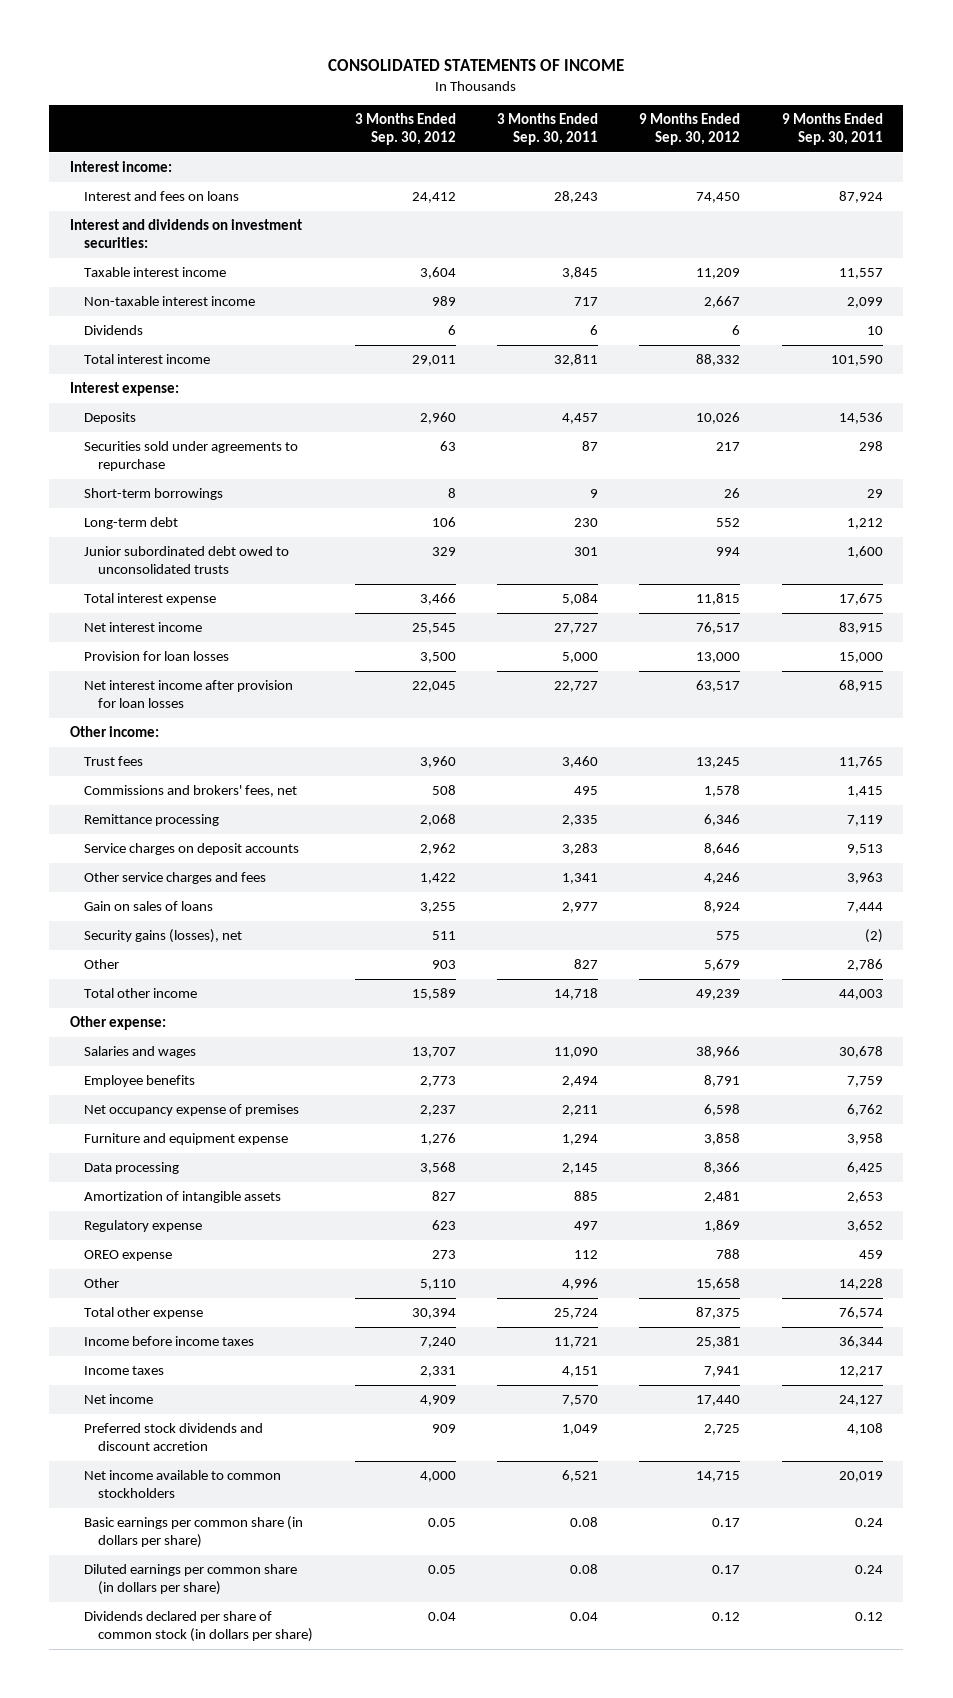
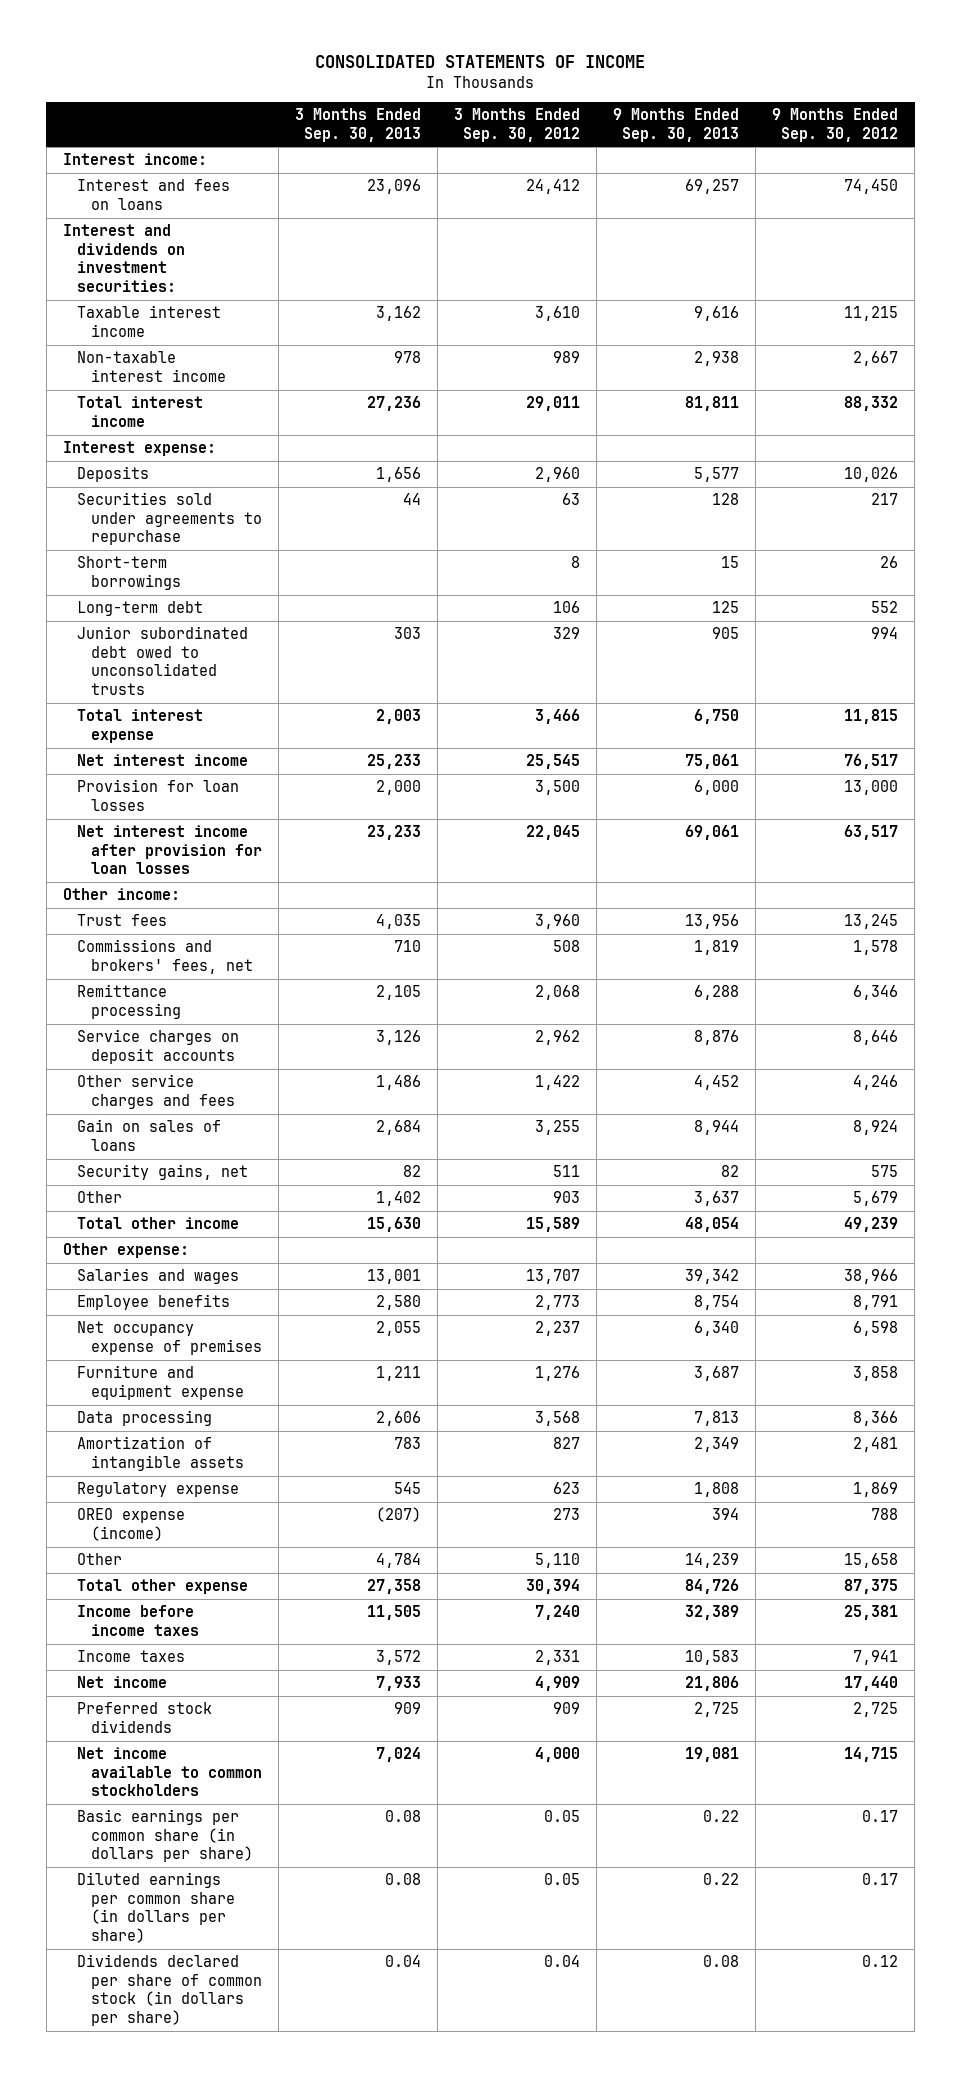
- | 3 Months Ended Sep. 30, 2012 | 3 Months Ended Sep. 30, 2011 | 9 Months Ended Sep. 30, 2012 | 9 Months Ended Sep. 30, 2011
+ | 3 Months Ended Sep. 30, 2013 | 3 Months Ended Sep. 30, 2012 | 9 Months Ended Sep. 30, 2013 | 9 Months Ended Sep. 30, 2012
- Taxable interest income | 3,604 | 3,845 | 11,209 | 11,557
+ Taxable interest income | 3,162 | 3,610 | 9,616 | 11,215
- Dividends | 6 | 6 | 6 | 10
- Security gains (losses), net | 511 | | 575 | (2)
+ Security gains, net | 82 | 511 | 82 | 575
- OREO expense | 273 | 112 | 788 | 459
+ OREO expense (income) | (207) | 273 | 394 | 788
- Preferred stock dividends and discount accretion | 909 | 1,049 | 2,725 | 4,108
+ Preferred stock dividends | 909 | 909 | 2,725 | 2,725

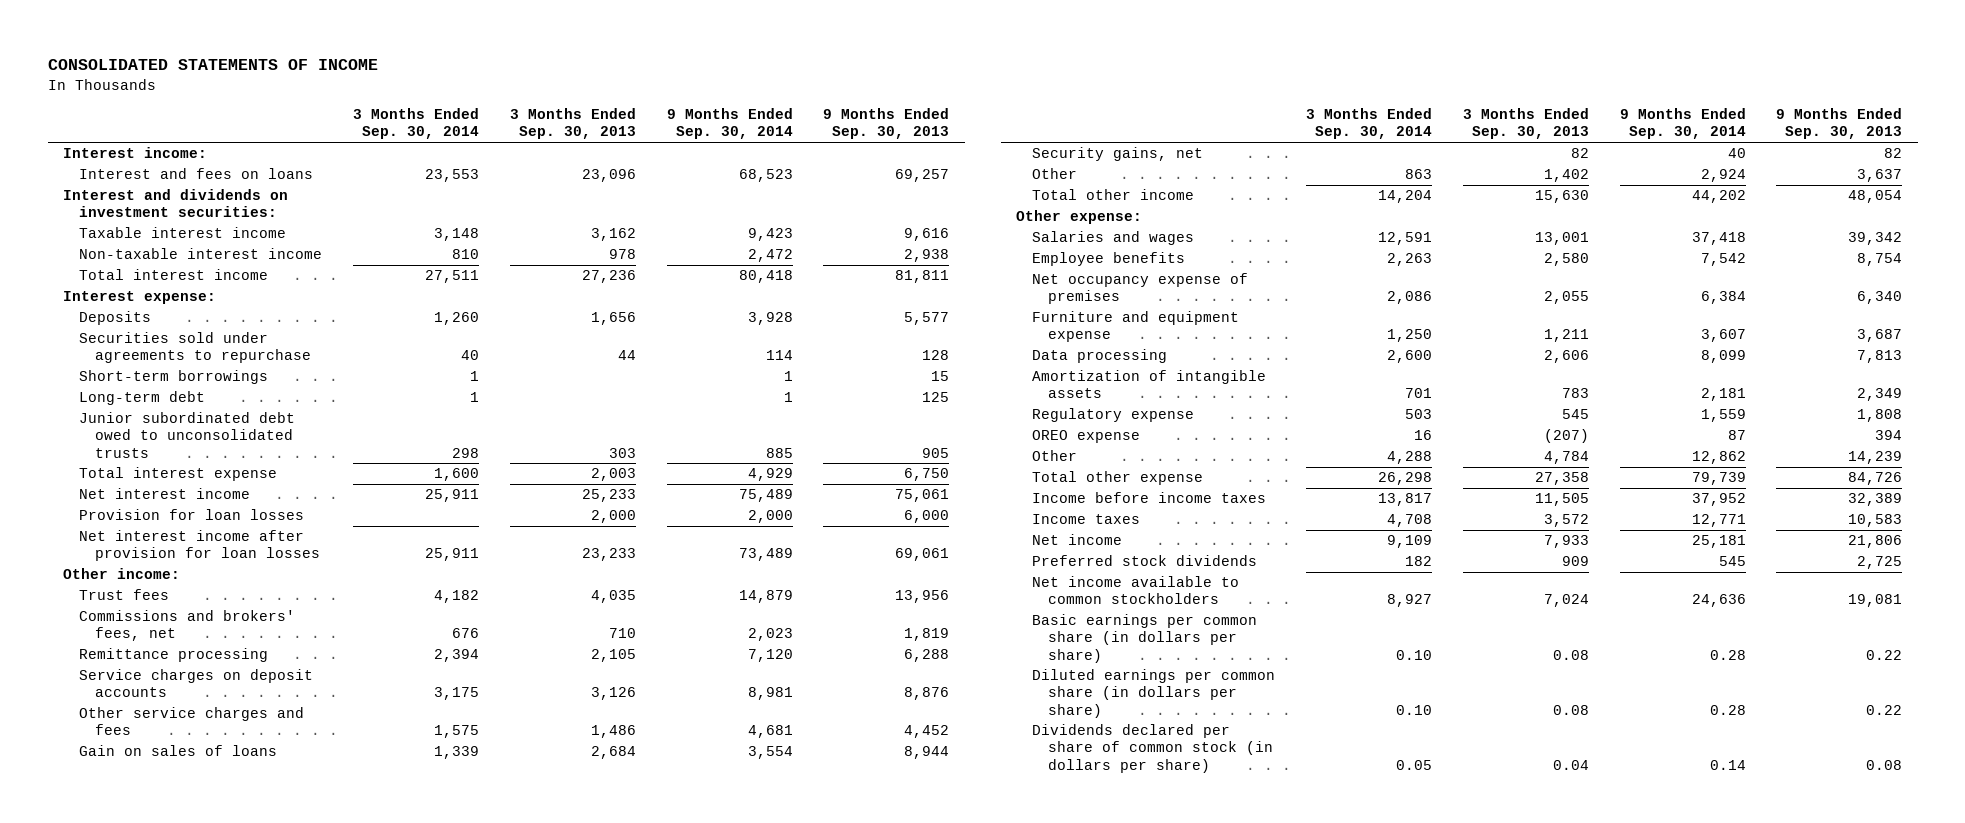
- | 3 Months Ended Sep. 30, 2013 | 3 Months Ended Sep. 30, 2012 | 9 Months Ended Sep. 30, 2013 | 9 Months Ended Sep. 30, 2012
+ | 3 Months Ended Sep. 30, 2014 | 3 Months Ended Sep. 30, 2013 | 9 Months Ended Sep. 30, 2014 | 9 Months Ended Sep. 30, 2013
- OREO expense (income) | (207) | 273 | 394 | 788
+ OREO expense | 16 | (207) | 87 | 394

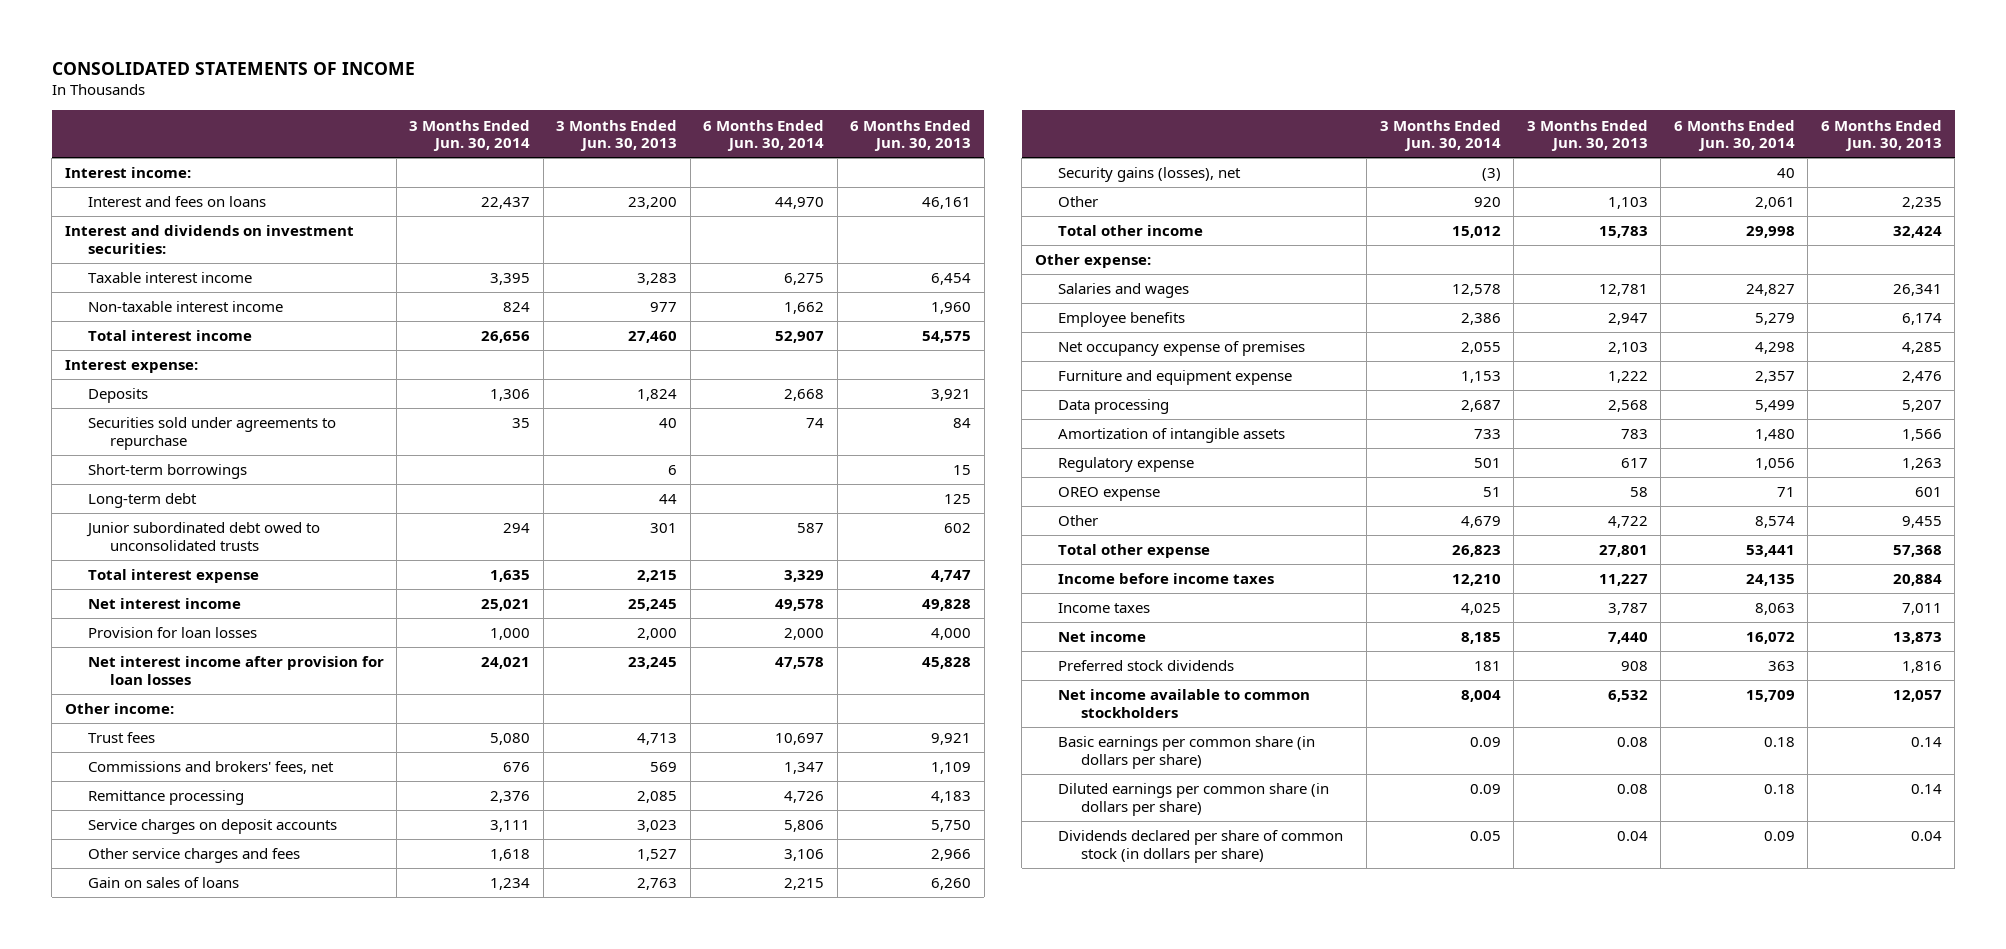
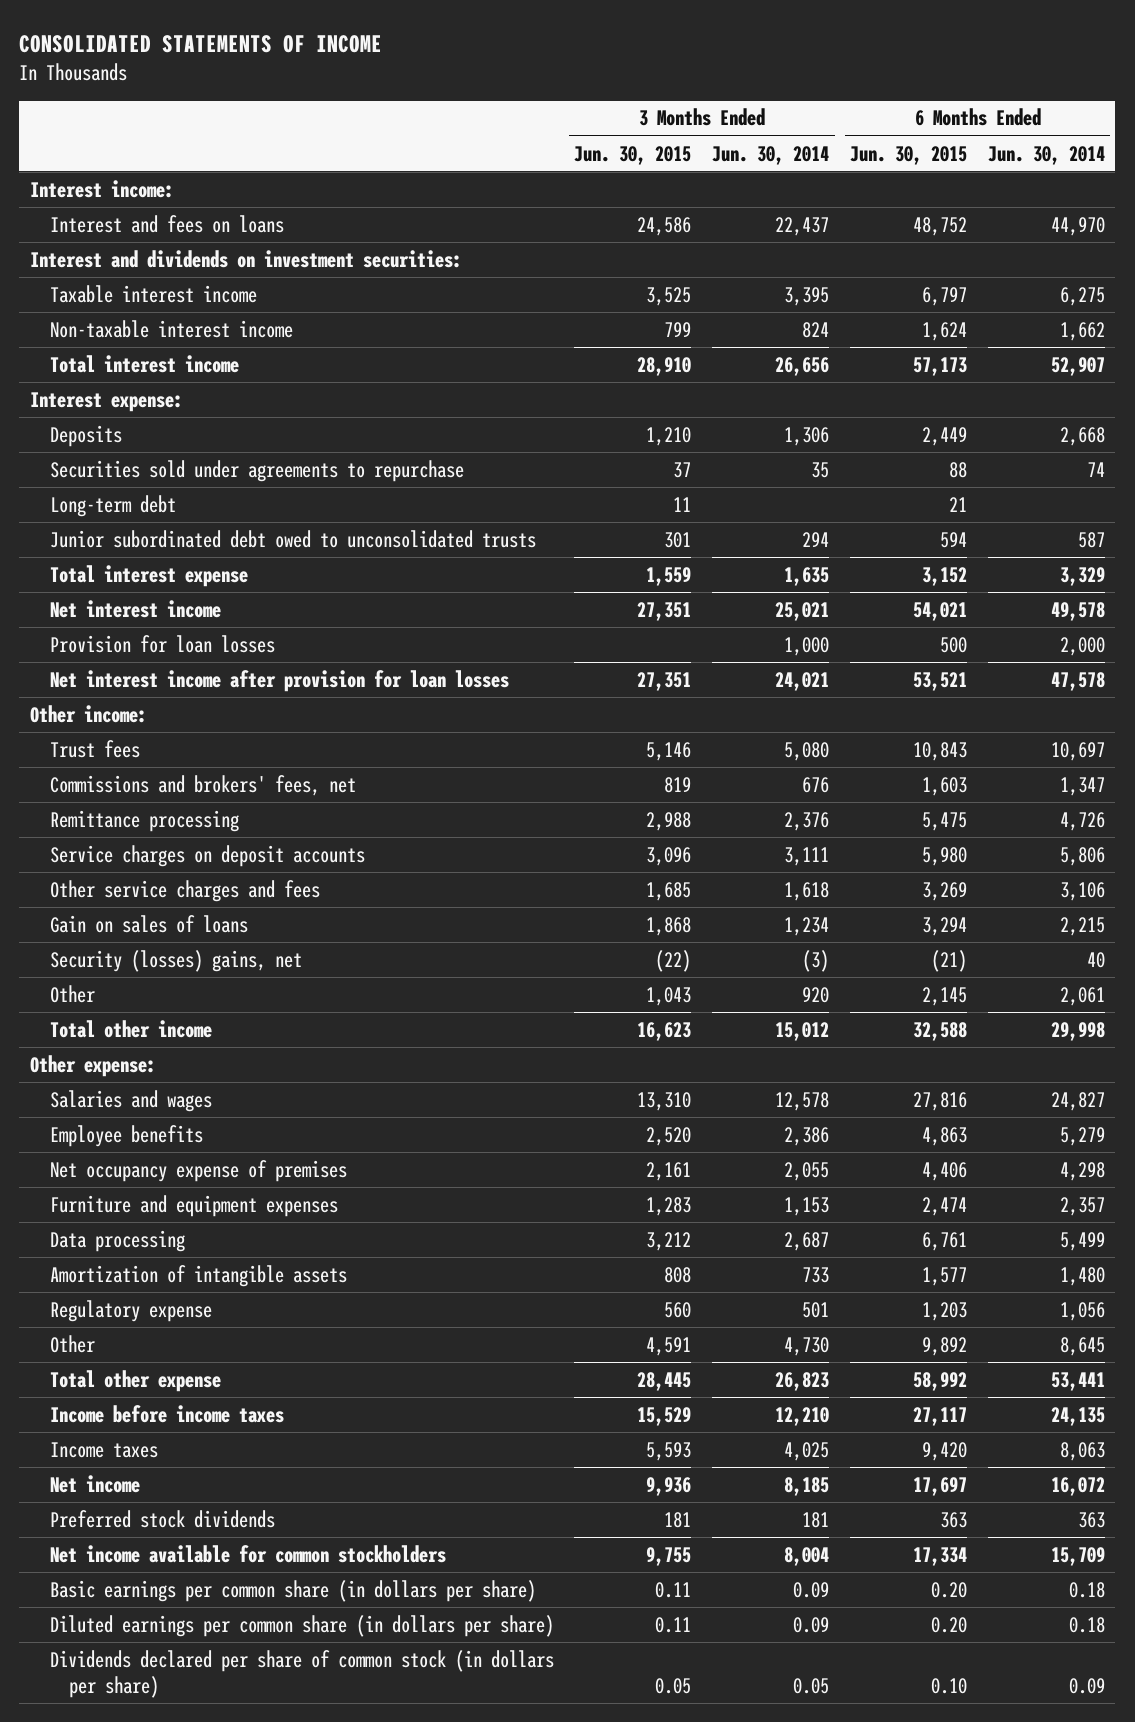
- | 3 Months Ended Jun. 30, 2014 | 3 Months Ended Jun. 30, 2013 | 6 Months Ended Jun. 30, 2014 | 6 Months Ended Jun. 30, 2013
+ | 3 Months Ended Jun. 30, 2015 | 3 Months Ended Jun. 30, 2014 | 6 Months Ended Jun. 30, 2015 | 6 Months Ended Jun. 30, 2014
- Short-term borrowings | | 6 | | 15
- Security gains (losses), net | (3) | | 40 |
+ Security (losses) gains, net | (22) | (3) | (21) | 40
- Furniture and equipment expense | 1,153 | 1,222 | 2,357 | 2,476
+ Furniture and equipment expenses | 1,283 | 1,153 | 2,474 | 2,357
- OREO expense | 51 | 58 | 71 | 601
- Other | 4,679 | 4,722 | 8,574 | 9,455
+ Other | 4,591 | 4,730 | 9,892 | 8,645
- Net income available to common stockholders | 8,004 | 6,532 | 15,709 | 12,057
+ Net income available for common stockholders | 9,755 | 8,004 | 17,334 | 15,709

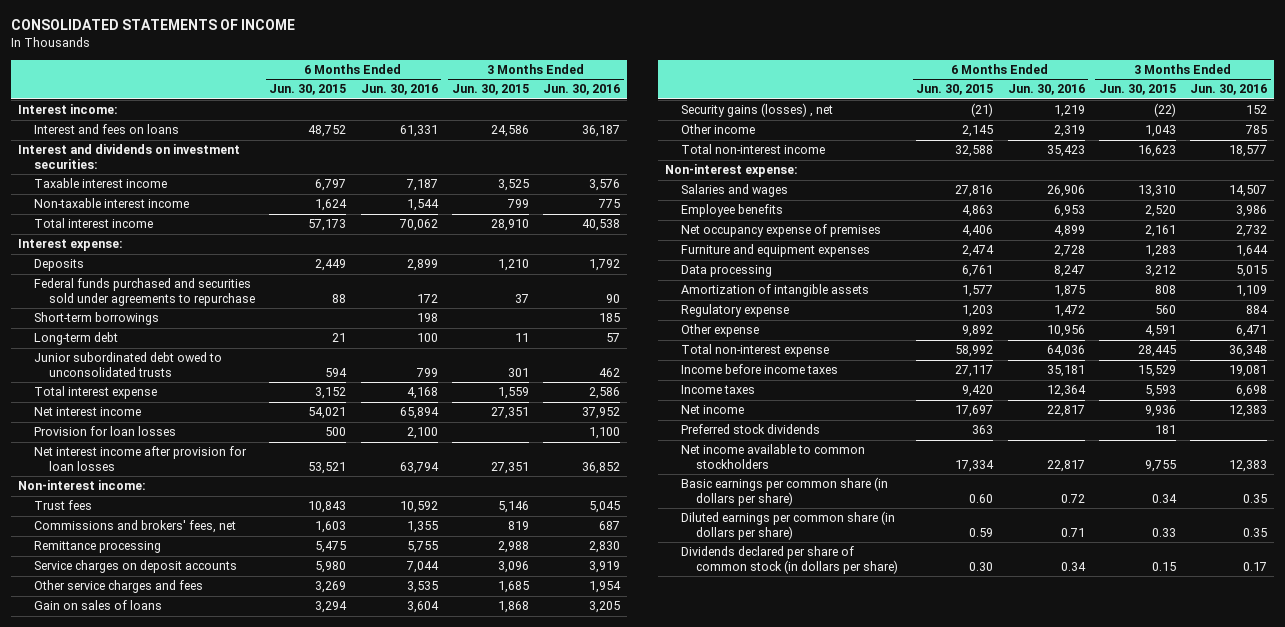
- | 3 Months Ended Jun. 30, 2015 | 3 Months Ended Jun. 30, 2014 | 6 Months Ended Jun. 30, 2015 | 6 Months Ended Jun. 30, 2014
+ | 6 Months Ended Jun. 30, 2015 | 6 Months Ended Jun. 30, 2016 | 3 Months Ended Jun. 30, 2015 | 3 Months Ended Jun. 30, 2016
- Securities sold under agreements to repurchase | 37 | 35 | 88 | 74
+ Federal funds purchased and securities sold under agreements to repurchase | 88 | 172 | 37 | 90
+ Short-term borrowings | | 198 | | 185
- Other income:
+ Non-interest income:
- Security (losses) gains, net | (22) | (3) | (21) | 40
- Other | 1,043 | 920 | 2,145 | 2,061
- Total other income | 16,623 | 15,012 | 32,588 | 29,998
- Other expense:
+ Security gains (losses) , net | (21) | 1,219 | (22) | 152
+ Other income | 2,145 | 2,319 | 1,043 | 785
+ Total non-interest income | 32,588 | 35,423 | 16,623 | 18,577
+ Non-interest expense:
- Other | 4,591 | 4,730 | 9,892 | 8,645
- Total other expense | 28,445 | 26,823 | 58,992 | 53,441
+ Other expense | 9,892 | 10,956 | 4,591 | 6,471
+ Total non-interest expense | 58,992 | 64,036 | 28,445 | 36,348
- Net income available for common stockholders | 9,755 | 8,004 | 17,334 | 15,709
- Basic earnings per common share (in dollars per share) | 0.11 | 0.09 | 0.20 | 0.18
- Diluted earnings per common share (in dollars per share) | 0.11 | 0.09 | 0.20 | 0.18
- Dividends declared per share of common stock (in dollars per share) | 0.05 | 0.05 | 0.10 | 0.09
+ Net income available to common stockholders | 17,334 | 22,817 | 9,755 | 12,383
+ Basic earnings per common share (in dollars per share) | 0.60 | 0.72 | 0.34 | 0.35
+ Diluted earnings per common share (in dollars per share) | 0.59 | 0.71 | 0.33 | 0.35
+ Dividends declared per share of common stock (in dollars per share) | 0.30 | 0.34 | 0.15 | 0.17

